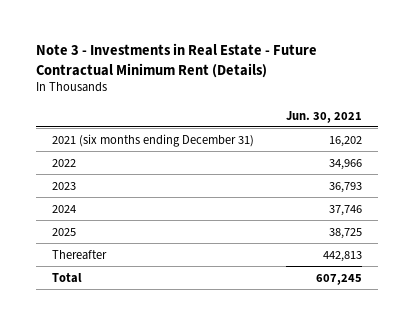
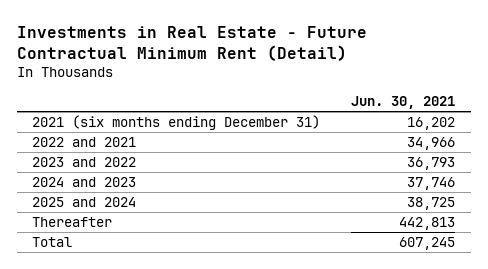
- Note 3 - Investments in Real Estate - Future Contractual Minimum Rent (Details)
+ Investments in Real Estate - Future Contractual Minimum Rent (Detail)
- 2022 | 34,966
- 2023 | 36,793
- 2024 | 37,746
- 2025 | 38,725
+ 2022 and 2021 | 34,966
+ 2023 and 2022 | 36,793
+ 2024 and 2023 | 37,746
+ 2025 and 2024 | 38,725

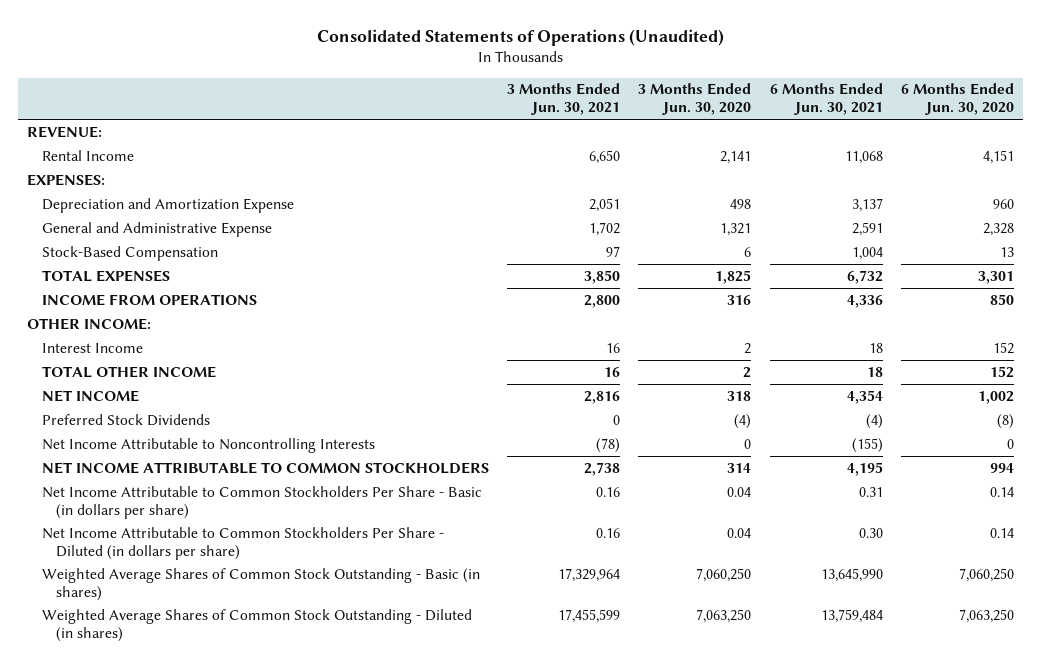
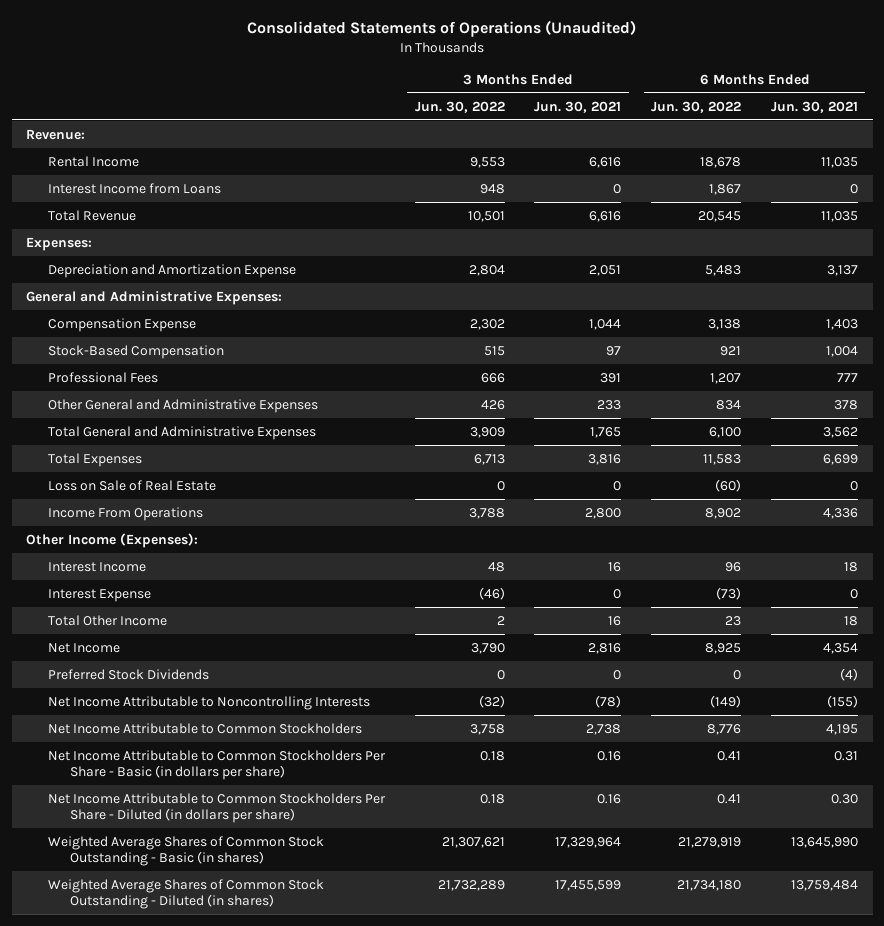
- | 3 Months Ended Jun. 30, 2021 | 3 Months Ended Jun. 30, 2020 | 6 Months Ended Jun. 30, 2021 | 6 Months Ended Jun. 30, 2020
+ | 3 Months Ended Jun. 30, 2022 | 3 Months Ended Jun. 30, 2021 | 6 Months Ended Jun. 30, 2022 | 6 Months Ended Jun. 30, 2021
- REVENUE:
- Rental Income | 6,650 | 2,141 | 11,068 | 4,151
- EXPENSES:
+ Revenue:
+ Rental Income | 9,553 | 6,616 | 18,678 | 11,035
+ Interest Income from Loans | 948 | 0 | 1,867 | 0
+ Total Revenue | 10,501 | 6,616 | 20,545 | 11,035
+ Expenses:
- General and Administrative Expense | 1,702 | 1,321 | 2,591 | 2,328
+ General and Administrative Expenses:
+ Compensation Expense | 2,302 | 1,044 | 3,138 | 1,403
- TOTAL EXPENSES | 3,850 | 1,825 | 6,732 | 3,301
- INCOME FROM OPERATIONS | 2,800 | 316 | 4,336 | 850
- OTHER INCOME:
+ Professional Fees | 666 | 391 | 1,207 | 777
+ Other General and Administrative Expenses | 426 | 233 | 834 | 378
+ Total General and Administrative Expenses | 3,909 | 1,765 | 6,100 | 3,562
+ Total Expenses | 6,713 | 3,816 | 11,583 | 6,699
+ Loss on Sale of Real Estate | 0 | 0 | (60) | 0
+ Income From Operations | 3,788 | 2,800 | 8,902 | 4,336
+ Other Income (Expenses):
- TOTAL OTHER INCOME | 16 | 2 | 18 | 152
- NET INCOME | 2,816 | 318 | 4,354 | 1,002
+ Interest Expense | (46) | 0 | (73) | 0
+ Total Other Income | 2 | 16 | 23 | 18
+ Net Income | 3,790 | 2,816 | 8,925 | 4,354
- NET INCOME ATTRIBUTABLE TO COMMON STOCKHOLDERS | 2,738 | 314 | 4,195 | 994
+ Net Income Attributable to Common Stockholders | 3,758 | 2,738 | 8,776 | 4,195

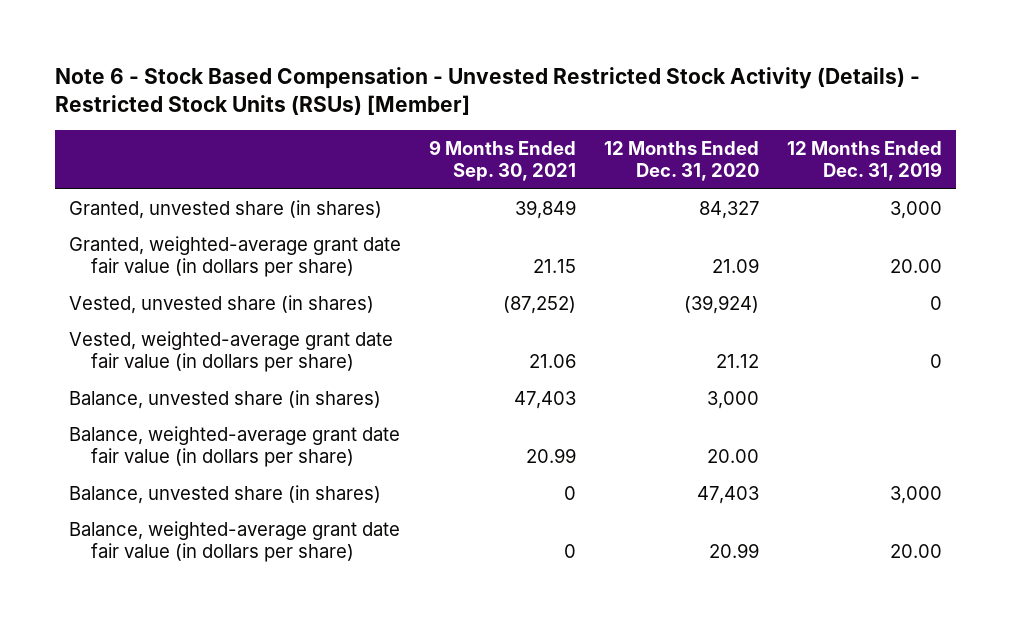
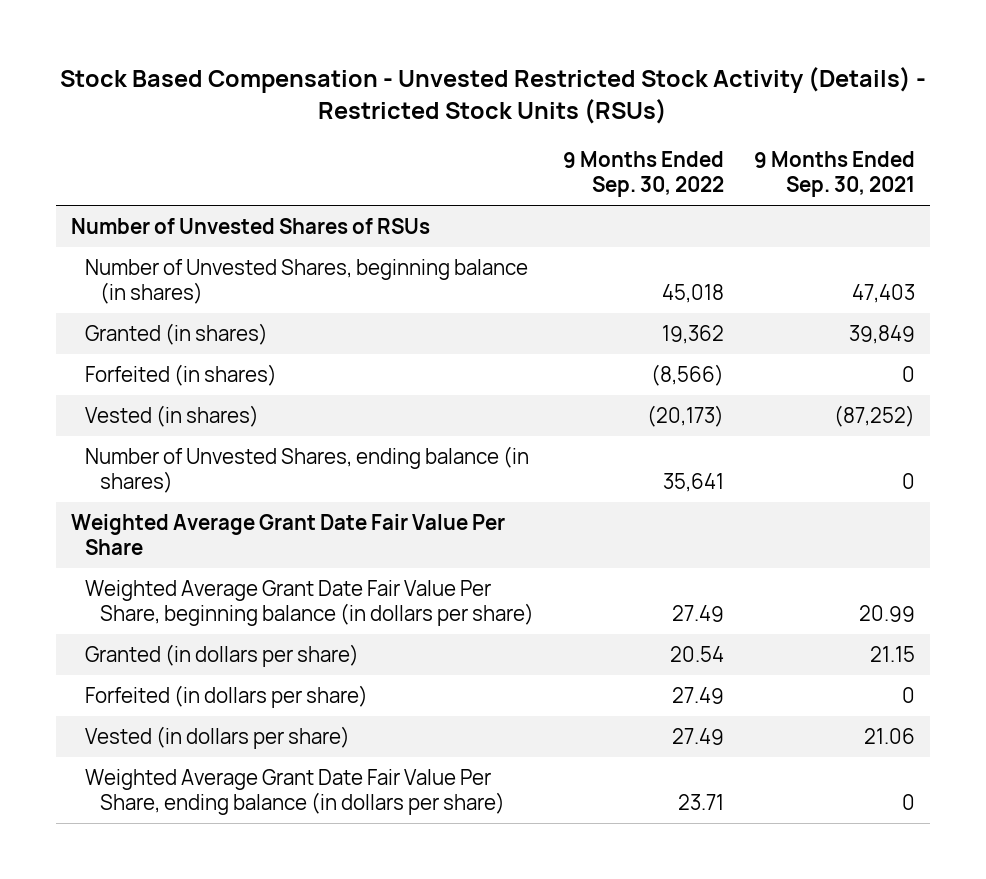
- Note 6 - Stock Based Compensation - Unvested Restricted Stock Activity (Details) - Restricted Stock Units (RSUs) [Member]
+ Stock Based Compensation - Unvested Restricted Stock Activity (Details) - Restricted Stock Units (RSUs)
- | 9 Months Ended Sep. 30, 2021 | 12 Months Ended Dec. 31, 2020 | 12 Months Ended Dec. 31, 2019
+ | 9 Months Ended Sep. 30, 2022 | 9 Months Ended Sep. 30, 2021
- Granted, unvested share (in shares) | 39,849 | 84,327 | 3,000
- Granted, weighted-average grant date fair value (in dollars per share) | 21.15 | 21.09 | 20.00
- Vested, unvested share (in shares) | (87,252) | (39,924) | 0
- Vested, weighted-average grant date fair value (in dollars per share) | 21.06 | 21.12 | 0
- Balance, unvested share (in shares) | 47,403 | 3,000 |
- Balance, weighted-average grant date fair value (in dollars per share) | 20.99 | 20.00 |
- Balance, unvested share (in shares) | 0 | 47,403 | 3,000
- Balance, weighted-average grant date fair value (in dollars per share) | 0 | 20.99 | 20.00
+ Number of Unvested Shares of RSUs
+ Number of Unvested Shares, beginning balance (in shares) | 45,018 | 47,403
+ Granted (in shares) | 19,362 | 39,849
+ Forfeited (in shares) | (8,566) | 0
+ Vested (in shares) | (20,173) | (87,252)
+ Number of Unvested Shares, ending balance (in shares) | 35,641 | 0
+ Weighted Average Grant Date Fair Value Per Share
+ Weighted Average Grant Date Fair Value Per Share, beginning balance (in dollars per share) | 27.49 | 20.99
+ Granted (in dollars per share) | 20.54 | 21.15
+ Forfeited (in dollars per share) | 27.49 | 0
+ Vested (in dollars per share) | 27.49 | 21.06
+ Weighted Average Grant Date Fair Value Per Share, ending balance (in dollars per share) | 23.71 | 0

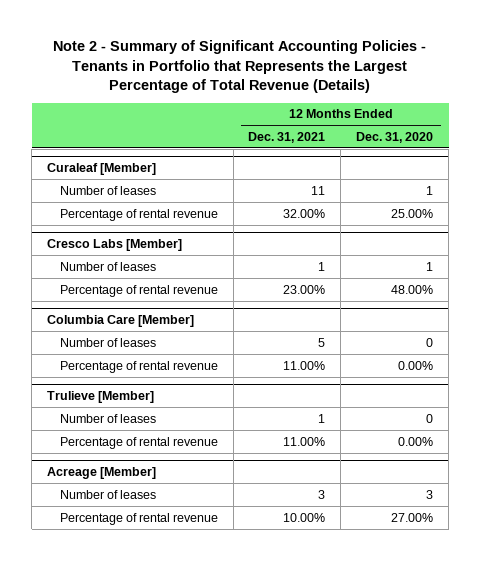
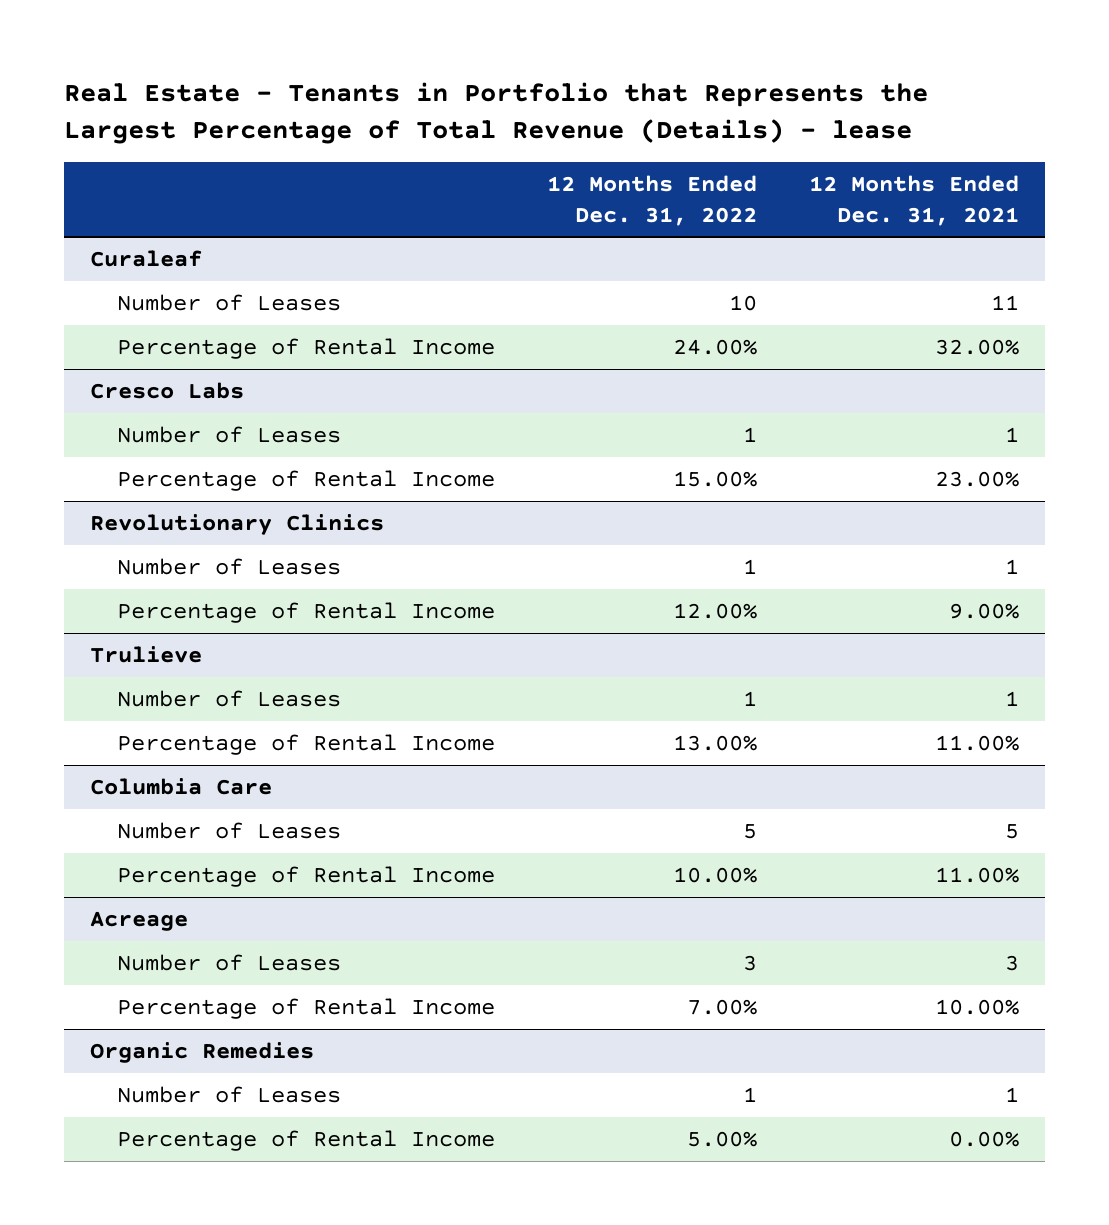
- Note 2 - Summary of Significant Accounting Policies - Tenants in Portfolio that Represents the Largest Percentage of Total Revenue (Details)
+ Real Estate - Tenants in Portfolio that Represents the Largest Percentage of Total Revenue (Details) - lease
- | 12 Months Ended Dec. 31, 2021 | 12 Months Ended Dec. 31, 2020
+ | 12 Months Ended Dec. 31, 2022 | 12 Months Ended Dec. 31, 2021
- Curaleaf [Member]
- Number of leases | 11 | 1
- Percentage of rental revenue | 32.00% | 25.00%
- Cresco Labs [Member]
- Number of leases | 1 | 1
- Percentage of rental revenue | 23.00% | 48.00%
- Columbia Care [Member]
- Number of leases | 5 | 0
- Percentage of rental revenue | 11.00% | 0.00%
- Trulieve [Member]
- Number of leases | 1 | 0
- Percentage of rental revenue | 11.00% | 0.00%
- Acreage [Member]
- Number of leases | 3 | 3
- Percentage of rental revenue | 10.00% | 27.00%
+ Curaleaf
+ Number of Leases | 10 | 11
+ Percentage of Rental Income | 24.00% | 32.00%
+ Cresco Labs
+ Number of Leases | 1 | 1
+ Percentage of Rental Income | 15.00% | 23.00%
+ Revolutionary Clinics
+ Number of Leases | 1 | 1
+ Percentage of Rental Income | 12.00% | 9.00%
+ Trulieve
+ Number of Leases | 1 | 1
+ Percentage of Rental Income | 13.00% | 11.00%
+ Columbia Care
+ Number of Leases | 5 | 5
+ Percentage of Rental Income | 10.00% | 11.00%
+ Acreage
+ Number of Leases | 3 | 3
+ Percentage of Rental Income | 7.00% | 10.00%
+ Organic Remedies
+ Number of Leases | 1 | 1
+ Percentage of Rental Income | 5.00% | 0.00%

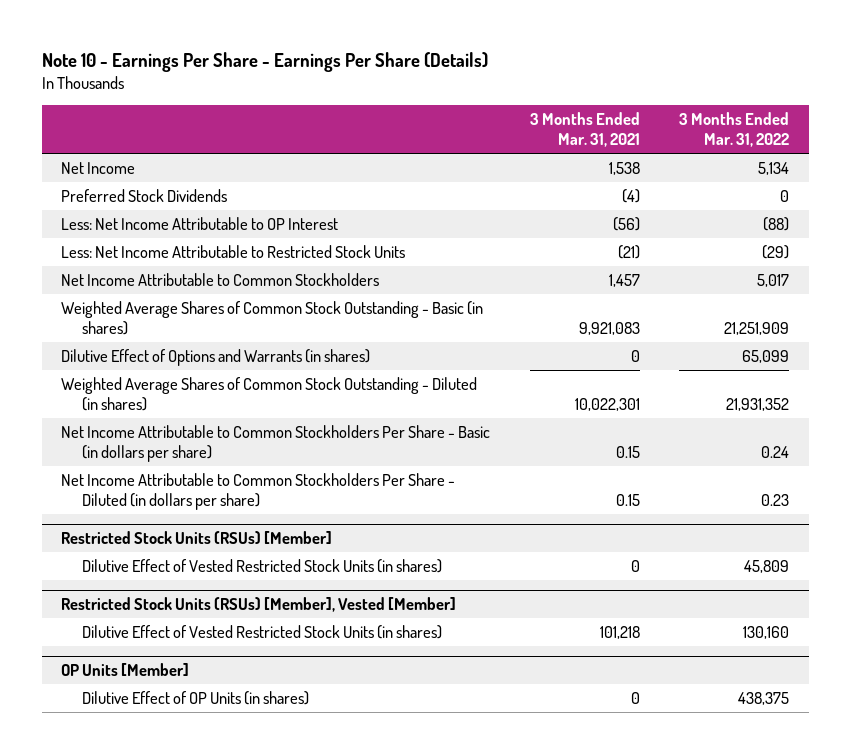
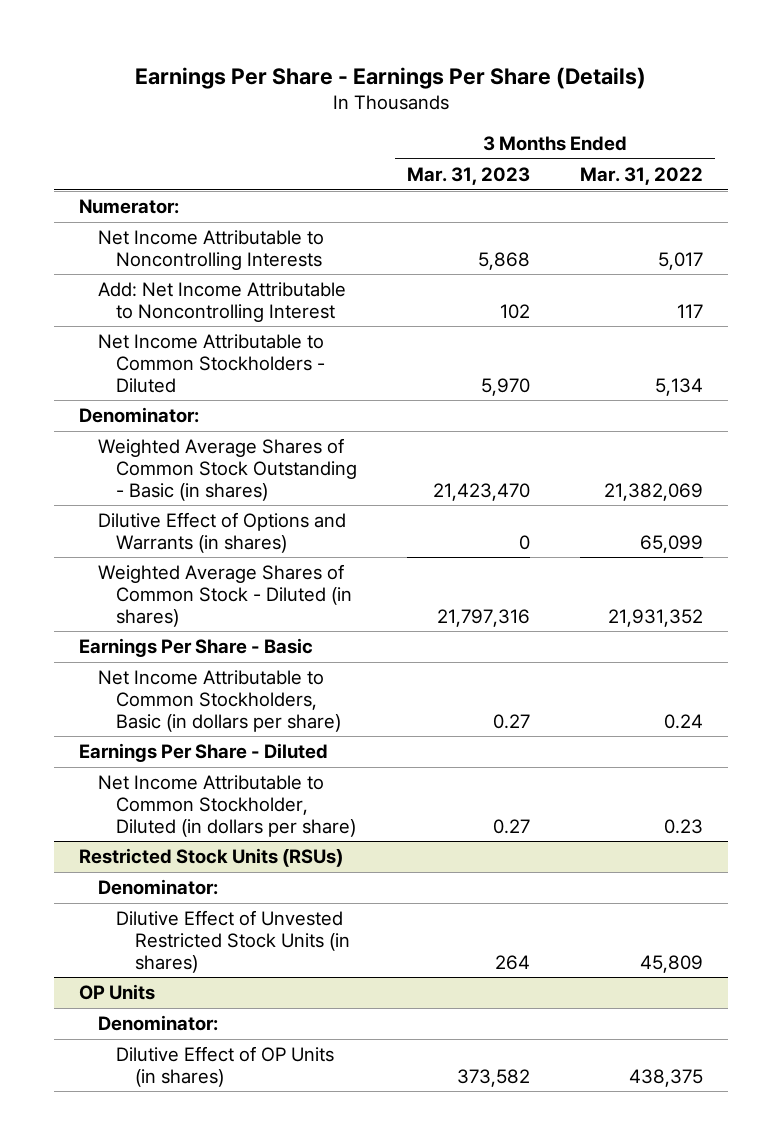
- Note 10 - Earnings Per Share - Earnings Per Share (Details)
+ Earnings Per Share - Earnings Per Share (Details)
- | 3 Months Ended Mar. 31, 2021 | 3 Months Ended Mar. 31, 2022
+ | 3 Months Ended Mar. 31, 2023 | 3 Months Ended Mar. 31, 2022
- Net Income | 1,538 | 5,134
- Preferred Stock Dividends | (4) | 0
- Less: Net Income Attributable to OP Interest | (56) | (88)
- Less: Net Income Attributable to Restricted Stock Units | (21) | (29)
- Net Income Attributable to Common Stockholders | 1,457 | 5,017
- Weighted Average Shares of Common Stock Outstanding - Basic (in shares) | 9,921,083 | 21,251,909
+ Numerator:
+ Net Income Attributable to Noncontrolling Interests | 5,868 | 5,017
+ Add: Net Income Attributable to Noncontrolling Interest | 102 | 117
+ Net Income Attributable to Common Stockholders - Diluted | 5,970 | 5,134
+ Denominator:
+ Weighted Average Shares of Common Stock Outstanding - Basic (in shares) | 21,423,470 | 21,382,069
- Weighted Average Shares of Common Stock Outstanding - Diluted (in shares) | 10,022,301 | 21,931,352
- Net Income Attributable to Common Stockholders Per Share - Basic (in dollars per share) | 0.15 | 0.24
- Net Income Attributable to Common Stockholders Per Share - Diluted (in dollars per share) | 0.15 | 0.23
- Restricted Stock Units (RSUs) [Member]
- Dilutive Effect of Vested Restricted Stock Units (in shares) | 0 | 45,809
- Restricted Stock Units (RSUs) [Member], Vested [Member]
- Dilutive Effect of Vested Restricted Stock Units (in shares) | 101,218 | 130,160
- OP Units [Member]
+ Weighted Average Shares of Common Stock - Diluted (in shares) | 21,797,316 | 21,931,352
+ Earnings Per Share - Basic
+ Net Income Attributable to Common Stockholders, Basic (in dollars per share) | 0.27 | 0.24
+ Earnings Per Share - Diluted
+ Net Income Attributable to Common Stockholder, Diluted (in dollars per share) | 0.27 | 0.23
+ Restricted Stock Units (RSUs)
+ Denominator:
+ Dilutive Effect of Unvested Restricted Stock Units (in shares) | 264 | 45,809
+ OP Units
+ Denominator:

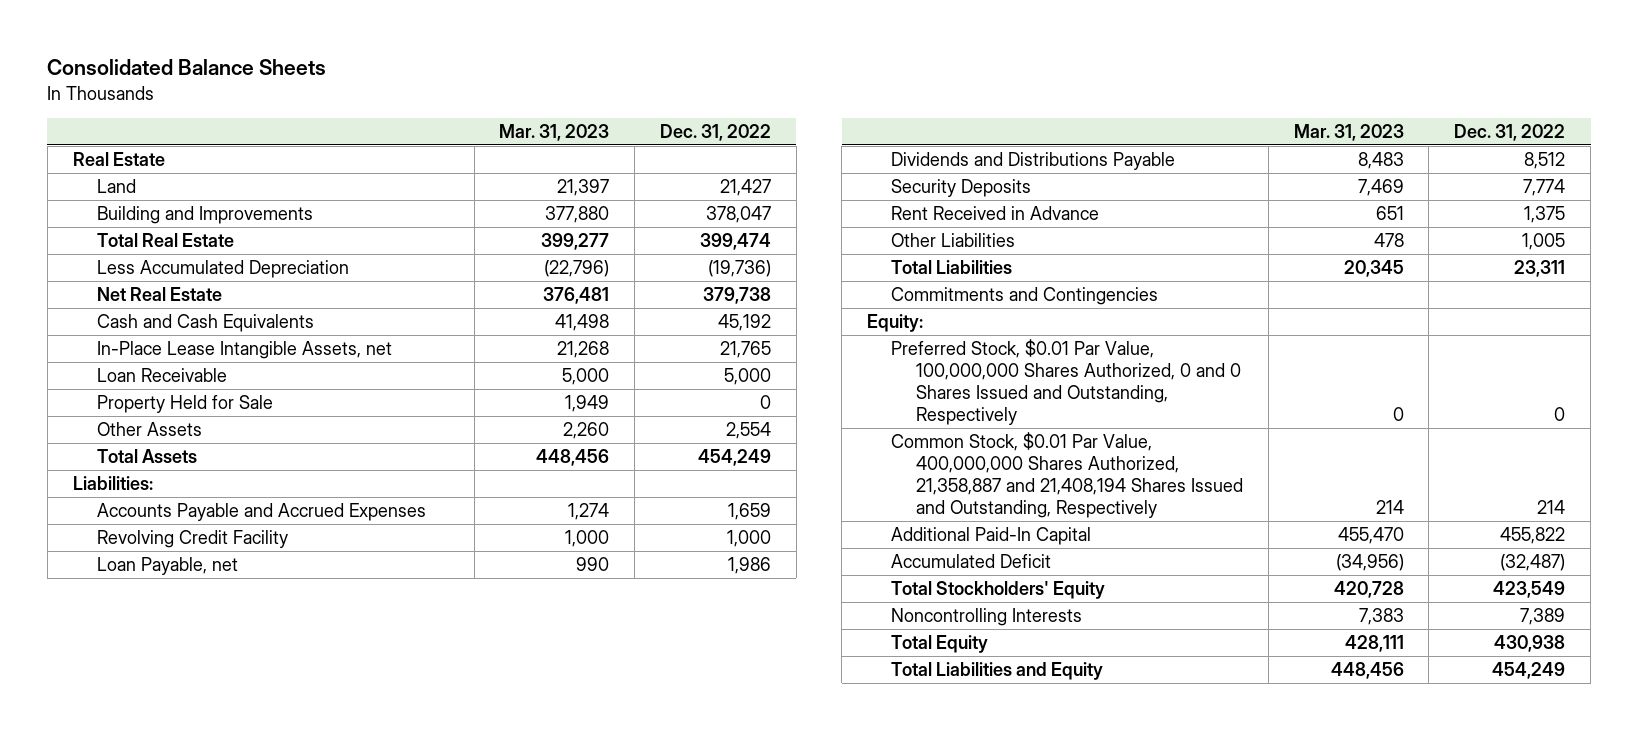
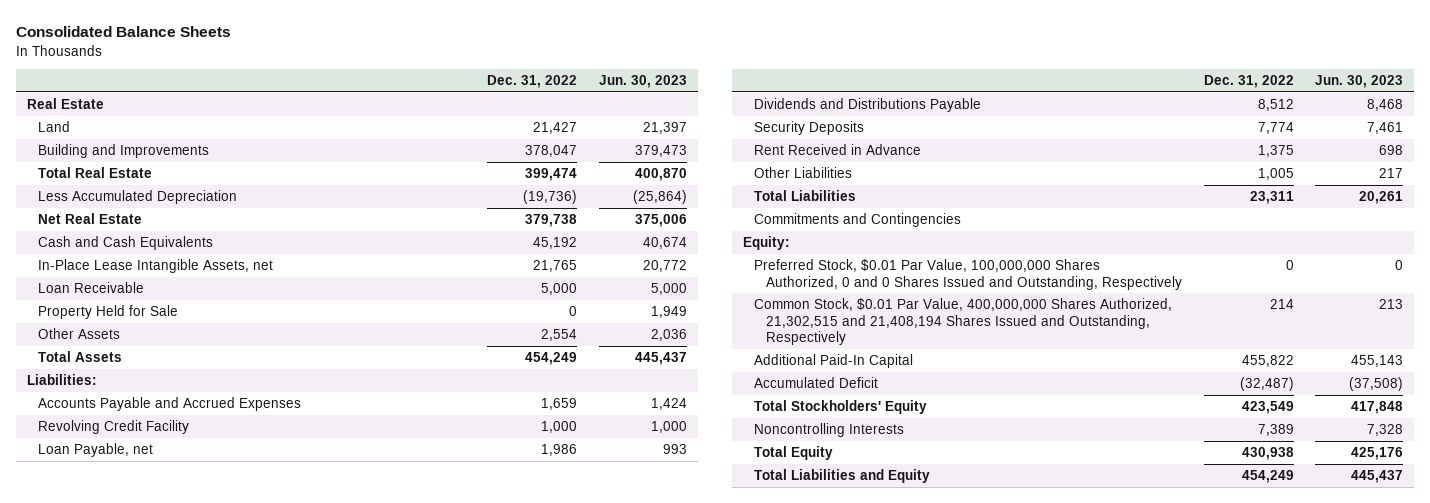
- | Mar. 31, 2023 | Dec. 31, 2022
+ | Dec. 31, 2022 | Jun. 30, 2023
- Common Stock, $0.01 Par Value, 400,000,000 Shares Authorized, 21,358,887 and 21,408,194 Shares Issued and Outstanding, Respectively | 214 | 214
+ Common Stock, $0.01 Par Value, 400,000,000 Shares Authorized, 21,302,515 and 21,408,194 Shares Issued and Outstanding, Respectively | 214 | 213

